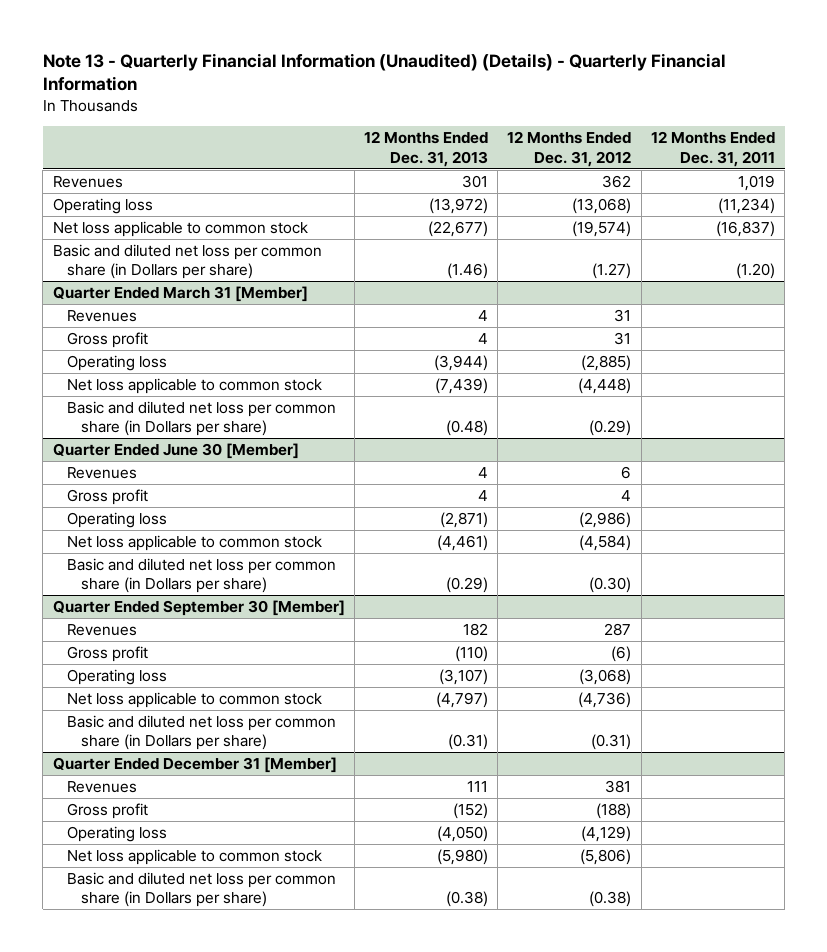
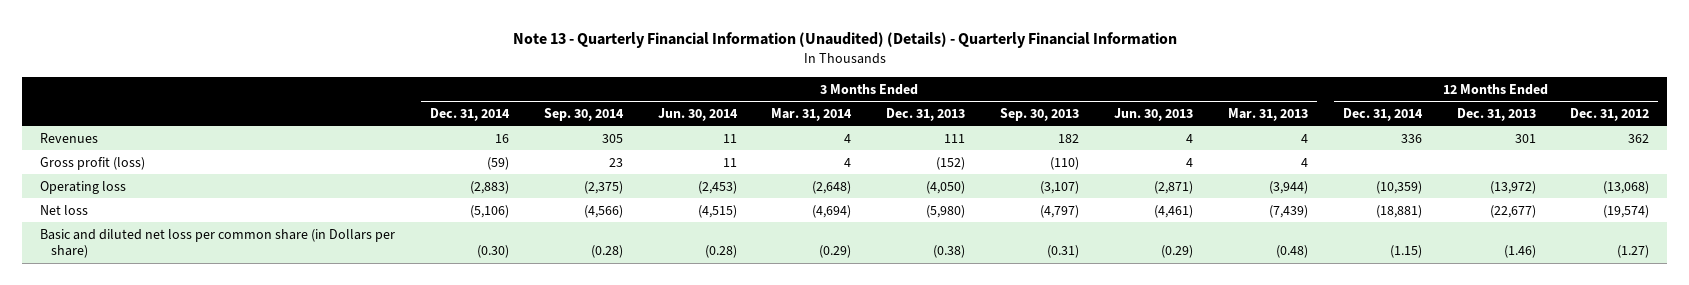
- | 12 Months Ended Dec. 31, 2013 | 12 Months Ended Dec. 31, 2012 | 12 Months Ended Dec. 31, 2011
+ | 3 Months Ended Dec. 31, 2014 | 3 Months Ended Sep. 30, 2014 | 3 Months Ended Jun. 30, 2014 | 3 Months Ended Mar. 31, 2014 | 3 Months Ended Dec. 31, 2013 | 3 Months Ended Sep. 30, 2013 | 3 Months Ended Jun. 30, 2013 | 3 Months Ended Mar. 31, 2013 | 12 Months Ended Dec. 31, 2014 | 12 Months Ended Dec. 31, 2013 | 12 Months Ended Dec. 31, 2012
+ Gross profit (loss) | (59) | 23 | 11 | 4 | (152) | (110) | 4 | 4 | | |
- Net loss applicable to common stock | (22,677) | (19,574) | (16,837)
+ Net loss | (5,106) | (4,566) | (4,515) | (4,694) | (5,980) | (4,797) | (4,461) | (7,439) | (18,881) | (22,677) | (19,574)
- Quarter Ended March 31 [Member]
- Revenues | 4 | 31 |
- Gross profit | 4 | 31 |
- Operating loss | (3,944) | (2,885) |
- Net loss applicable to common stock | (7,439) | (4,448) |
- Basic and diluted net loss per common share (in Dollars per share) | (0.48) | (0.29) |
- Quarter Ended June 30 [Member]
- Revenues | 4 | 6 |
- Gross profit | 4 | 4 |
- Operating loss | (2,871) | (2,986) |
- Net loss applicable to common stock | (4,461) | (4,584) |
- Basic and diluted net loss per common share (in Dollars per share) | (0.29) | (0.30) |
- Quarter Ended September 30 [Member]
- Revenues | 182 | 287 |
- Gross profit | (110) | (6) |
- Operating loss | (3,107) | (3,068) |
- Net loss applicable to common stock | (4,797) | (4,736) |
- Basic and diluted net loss per common share (in Dollars per share) | (0.31) | (0.31) |
- Quarter Ended December 31 [Member]
- Revenues | 111 | 381 |
- Gross profit | (152) | (188) |
- Operating loss | (4,050) | (4,129) |
- Net loss applicable to common stock | (5,980) | (5,806) |
- Basic and diluted net loss per common share (in Dollars per share) | (0.38) | (0.38) |

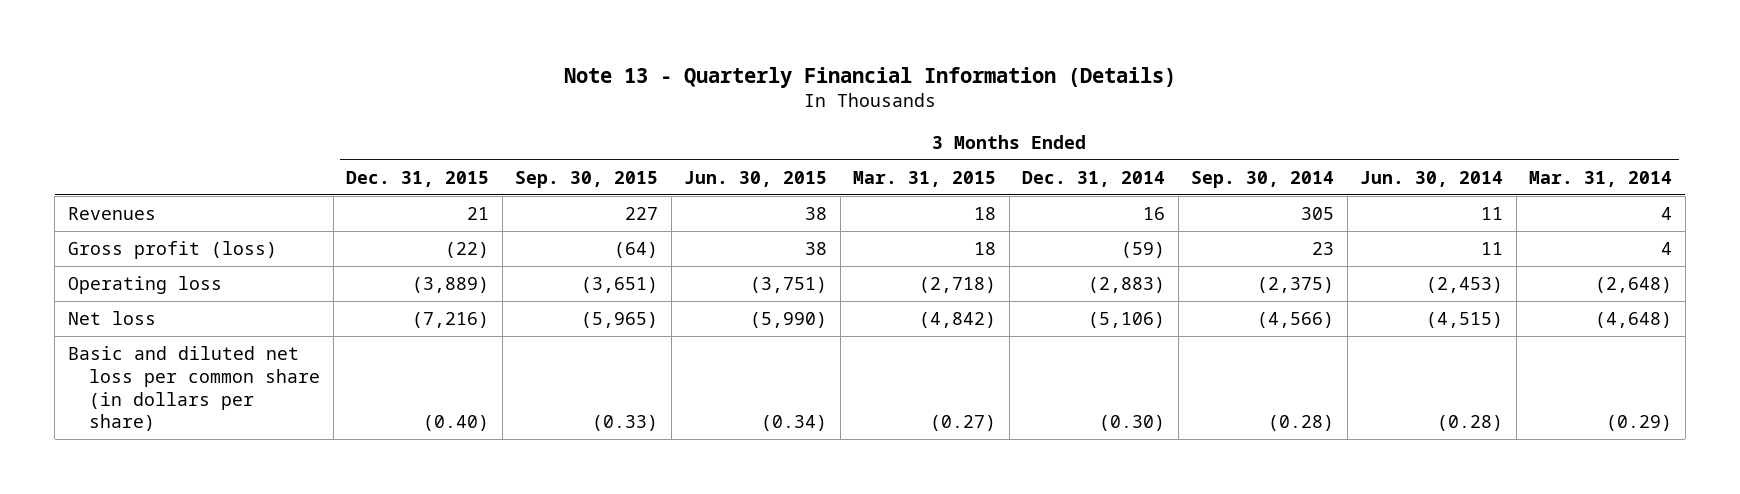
- Note 13 - Quarterly Financial Information (Unaudited) (Details) - Quarterly Financial Information
+ Note 13 - Quarterly Financial Information (Details)
- | 3 Months Ended Dec. 31, 2014 | 3 Months Ended Sep. 30, 2014 | 3 Months Ended Jun. 30, 2014 | 3 Months Ended Mar. 31, 2014 | 3 Months Ended Dec. 31, 2013 | 3 Months Ended Sep. 30, 2013 | 3 Months Ended Jun. 30, 2013 | 3 Months Ended Mar. 31, 2013 | 12 Months Ended Dec. 31, 2014 | 12 Months Ended Dec. 31, 2013 | 12 Months Ended Dec. 31, 2012
+ | 3 Months Ended Dec. 31, 2015 | 3 Months Ended Sep. 30, 2015 | 3 Months Ended Jun. 30, 2015 | 3 Months Ended Mar. 31, 2015 | 3 Months Ended Dec. 31, 2014 | 3 Months Ended Sep. 30, 2014 | 3 Months Ended Jun. 30, 2014 | 3 Months Ended Mar. 31, 2014
- Net loss | (5,106) | (4,566) | (4,515) | (4,694) | (5,980) | (4,797) | (4,461) | (7,439) | (18,881) | (22,677) | (19,574)
- Basic and diluted net loss per common share (in Dollars per share) | (0.30) | (0.28) | (0.28) | (0.29) | (0.38) | (0.31) | (0.29) | (0.48) | (1.15) | (1.46) | (1.27)
+ Net loss | (7,216) | (5,965) | (5,990) | (4,842) | (5,106) | (4,566) | (4,515) | (4,648)
+ Basic and diluted net loss per common share (in dollars per share) | (0.40) | (0.33) | (0.34) | (0.27) | (0.30) | (0.28) | (0.28) | (0.29)

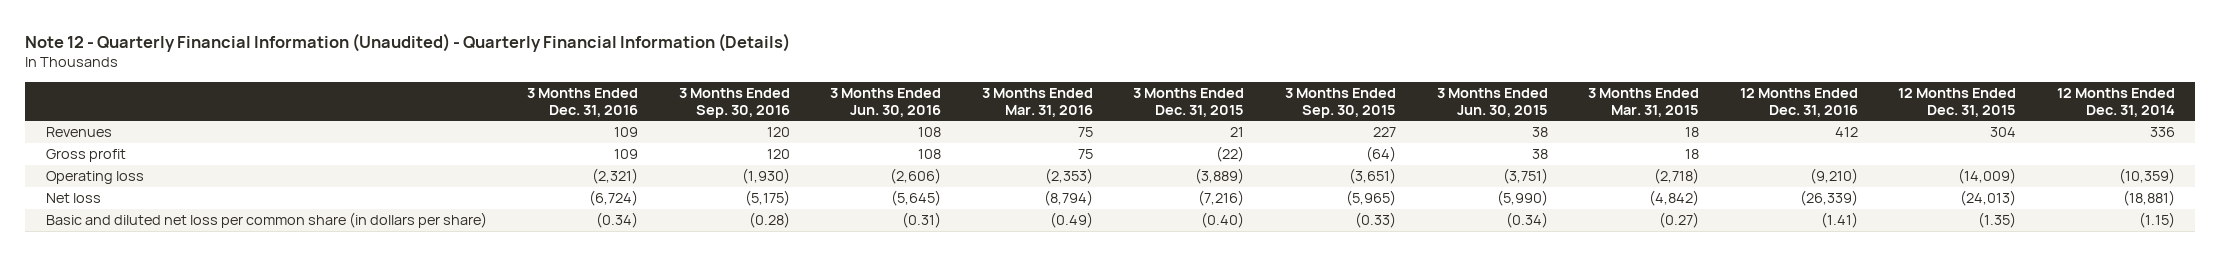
- Note 13 - Quarterly Financial Information (Details)
+ Note 12 - Quarterly Financial Information (Unaudited) - Quarterly Financial Information (Details)
- | 3 Months Ended Dec. 31, 2015 | 3 Months Ended Sep. 30, 2015 | 3 Months Ended Jun. 30, 2015 | 3 Months Ended Mar. 31, 2015 | 3 Months Ended Dec. 31, 2014 | 3 Months Ended Sep. 30, 2014 | 3 Months Ended Jun. 30, 2014 | 3 Months Ended Mar. 31, 2014
+ | 3 Months Ended Dec. 31, 2016 | 3 Months Ended Sep. 30, 2016 | 3 Months Ended Jun. 30, 2016 | 3 Months Ended Mar. 31, 2016 | 3 Months Ended Dec. 31, 2015 | 3 Months Ended Sep. 30, 2015 | 3 Months Ended Jun. 30, 2015 | 3 Months Ended Mar. 31, 2015 | 12 Months Ended Dec. 31, 2016 | 12 Months Ended Dec. 31, 2015 | 12 Months Ended Dec. 31, 2014
- Gross profit (loss) | (22) | (64) | 38 | 18 | (59) | 23 | 11 | 4
+ Gross profit | 109 | 120 | 108 | 75 | (22) | (64) | 38 | 18 | | |

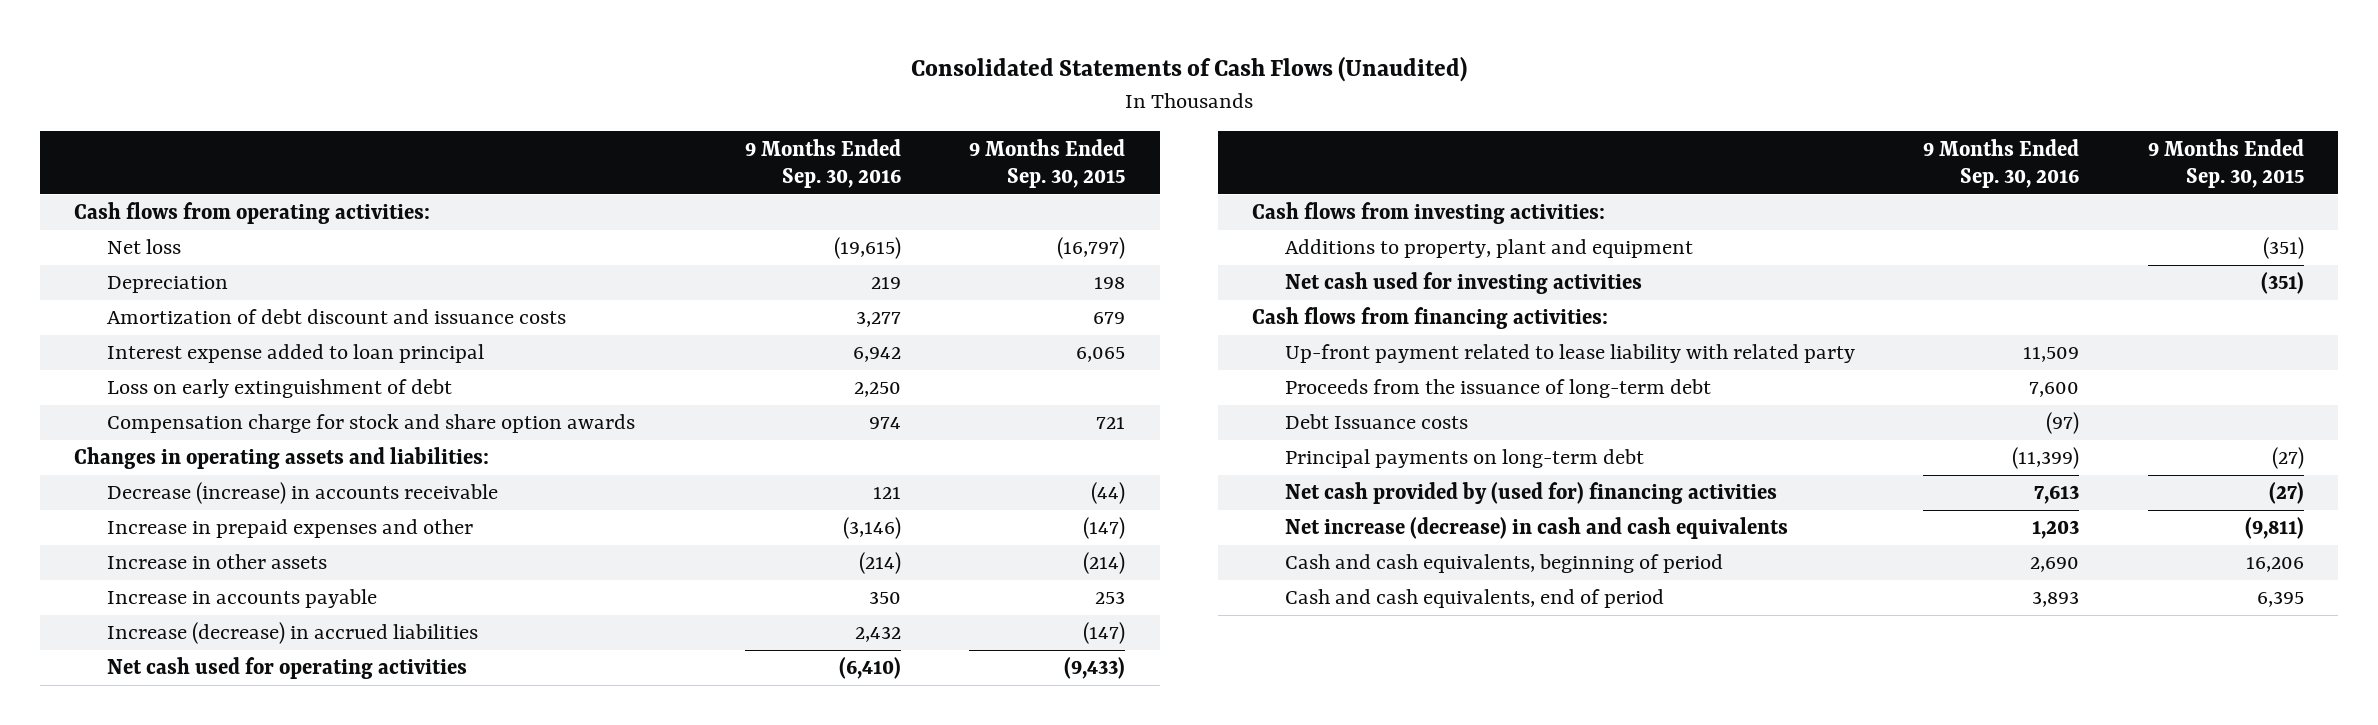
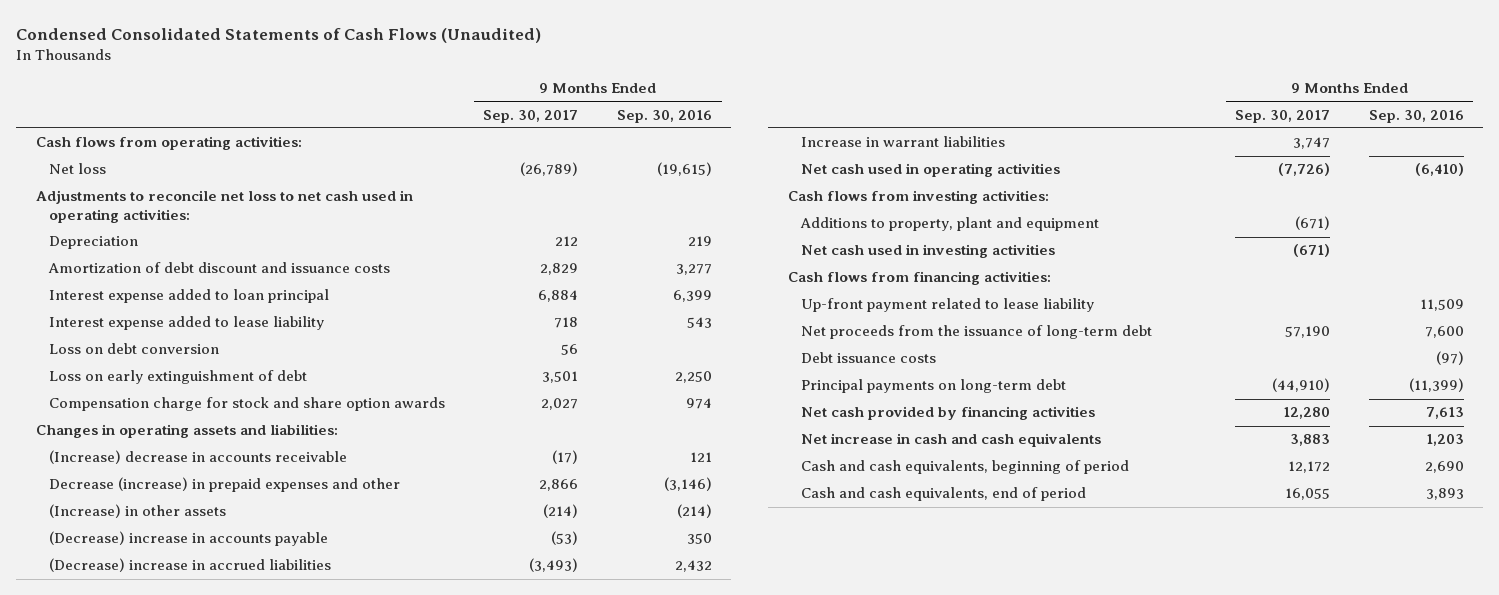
- Consolidated Statements of Cash Flows (Unaudited)
+ Condensed Consolidated Statements of Cash Flows (Unaudited)
- | 9 Months Ended Sep. 30, 2016 | 9 Months Ended Sep. 30, 2015
+ | 9 Months Ended Sep. 30, 2017 | 9 Months Ended Sep. 30, 2016
+ Adjustments to reconcile net loss to net cash used in operating activities:
- Interest expense added to loan principal | 6,942 | 6,065
+ Interest expense added to loan principal | 6,884 | 6,399
+ Interest expense added to lease liability | 718 | 543
+ Loss on debt conversion | 56 |
- Decrease (increase) in accounts receivable | 121 | (44)
- Increase in prepaid expenses and other | (3,146) | (147)
- Increase in other assets | (214) | (214)
- Increase in accounts payable | 350 | 253
- Increase (decrease) in accrued liabilities | 2,432 | (147)
- Net cash used for operating activities | (6,410) | (9,433)
+ (Increase) decrease in accounts receivable | (17) | 121
+ Decrease (increase) in prepaid expenses and other | 2,866 | (3,146)
+ (Increase) in other assets | (214) | (214)
+ (Decrease) increase in accounts payable | (53) | 350
+ (Decrease) increase in accrued liabilities | (3,493) | 2,432
+ Increase in warrant liabilities | 3,747 |
+ Net cash used in operating activities | (7,726) | (6,410)
- Net cash used for investing activities | | (351)
+ Net cash used in investing activities | (671) |
- Up-front payment related to lease liability with related party | 11,509 |
- Proceeds from the issuance of long-term debt | 7,600 |
- Debt Issuance costs | (97) |
+ Up-front payment related to lease liability | | 11,509
+ Net proceeds from the issuance of long-term debt | 57,190 | 7,600
+ Debt issuance costs | | (97)
- Net cash provided by (used for) financing activities | 7,613 | (27)
- Net increase (decrease) in cash and cash equivalents | 1,203 | (9,811)
+ Net cash provided by financing activities | 12,280 | 7,613
+ Net increase in cash and cash equivalents | 3,883 | 1,203

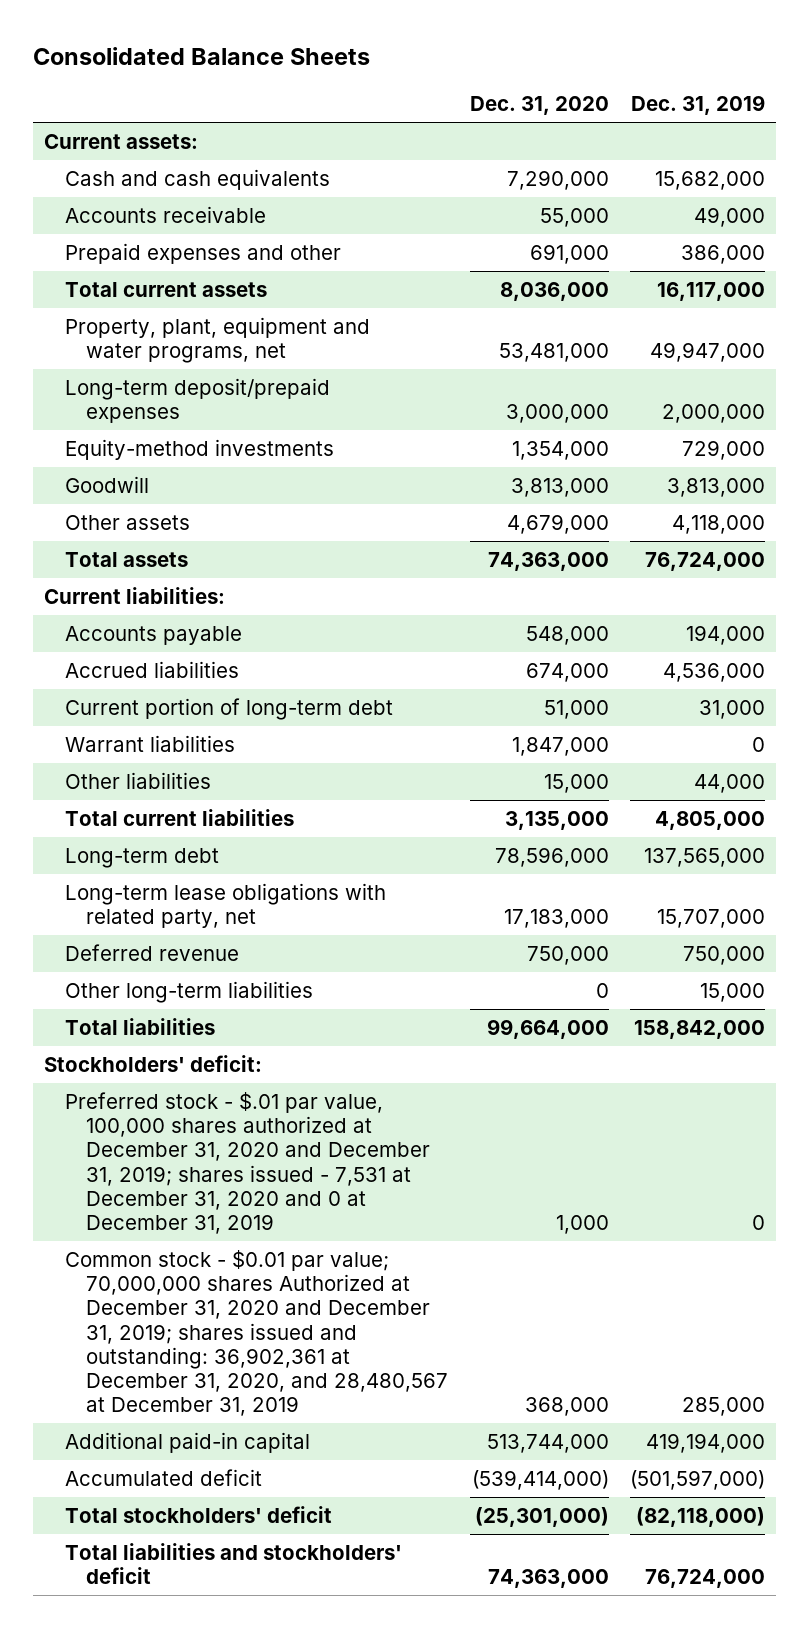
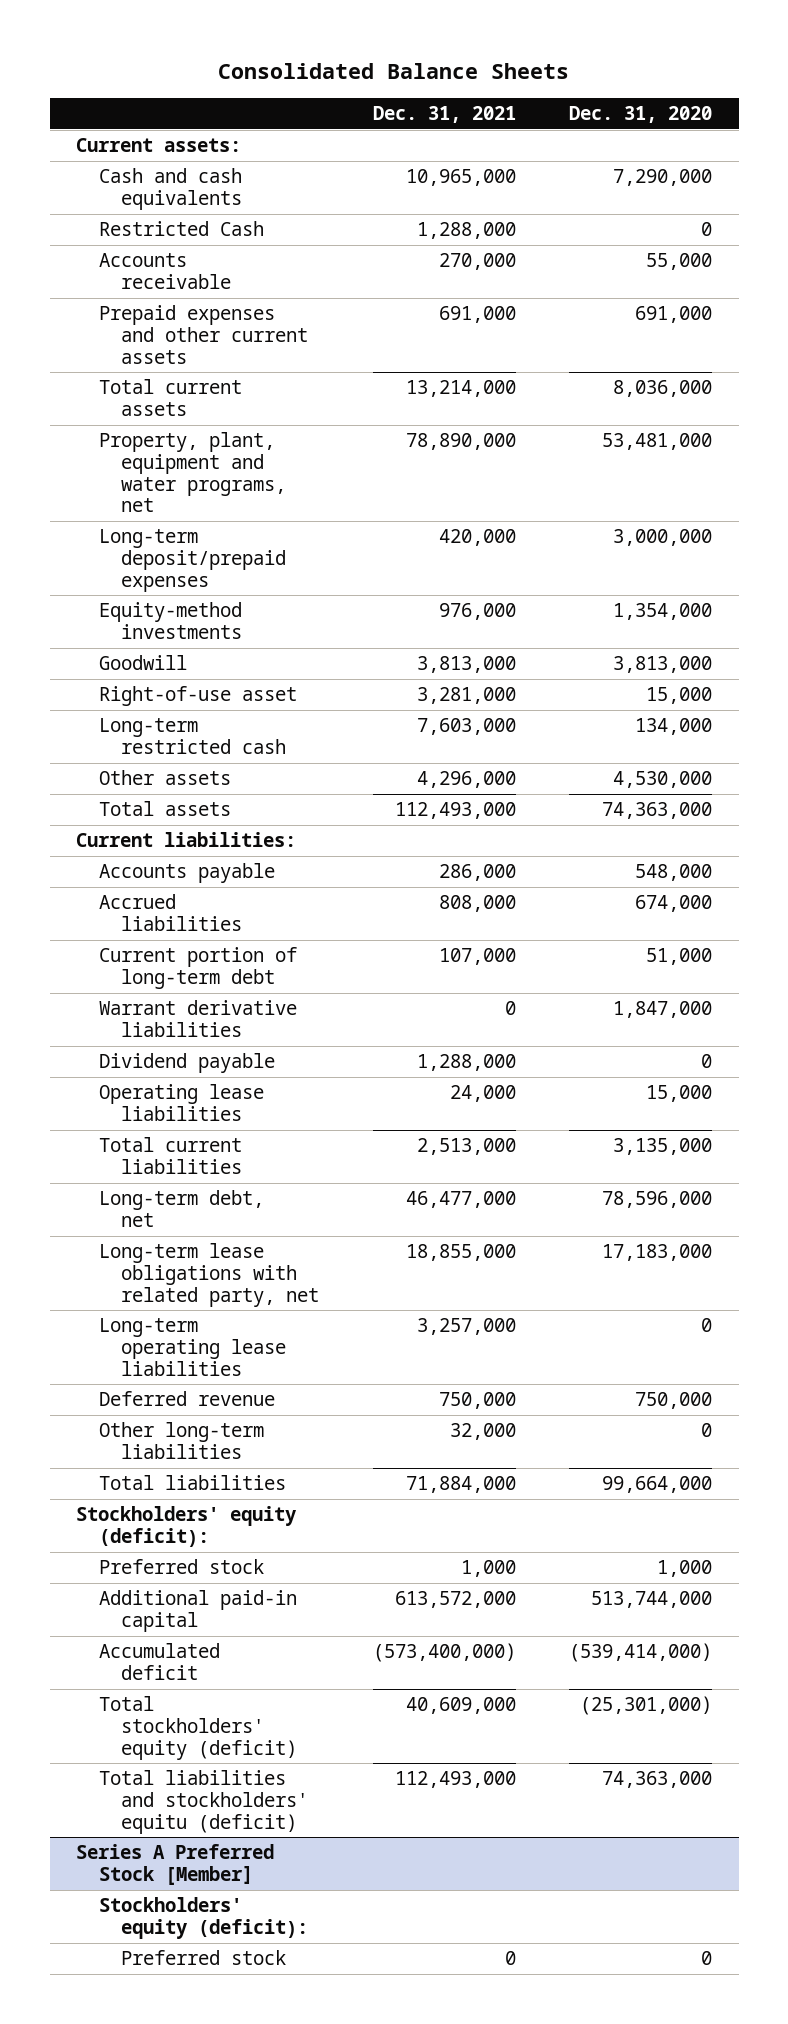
- | Dec. 31, 2020 | Dec. 31, 2019
+ | Dec. 31, 2021 | Dec. 31, 2020
+ Restricted Cash | 1,288,000 | 0
- Prepaid expenses and other | 691,000 | 386,000
+ Prepaid expenses and other current assets | 691,000 | 691,000
- Other assets | 4,679,000 | 4,118,000
+ Right-of-use asset | 3,281,000 | 15,000
+ Long-term restricted cash | 7,603,000 | 134,000
+ Other assets | 4,296,000 | 4,530,000
- Warrant liabilities | 1,847,000 | 0
- Other liabilities | 15,000 | 44,000
+ Warrant derivative liabilities | 0 | 1,847,000
+ Dividend payable | 1,288,000 | 0
+ Operating lease liabilities | 24,000 | 15,000
- Long-term debt | 78,596,000 | 137,565,000
+ Long-term debt, net | 46,477,000 | 78,596,000
+ Long-term operating lease liabilities | 3,257,000 | 0
- Stockholders' deficit:
- Preferred stock - $.01 par value, 100,000 shares authorized at December 31, 2020 and December 31, 2019; shares issued - 7,531 at December 31, 2020 and 0 at December 31, 2019 | 1,000 | 0
- Common stock - $0.01 par value; 70,000,000 shares Authorized at December 31, 2020 and December 31, 2019; shares issued and outstanding: 36,902,361 at December 31, 2020, and 28,480,567 at December 31, 2019 | 368,000 | 285,000
+ Stockholders' equity (deficit):
+ Preferred stock | 1,000 | 1,000
- Total stockholders' deficit | (25,301,000) | (82,118,000)
- Total liabilities and stockholders' deficit | 74,363,000 | 76,724,000
+ Total stockholders' equity (deficit) | 40,609,000 | (25,301,000)
+ Total liabilities and stockholders' equitu (deficit) | 112,493,000 | 74,363,000
+ Series A Preferred Stock [Member]
+ Stockholders' equity (deficit):
+ Preferred stock | 0 | 0

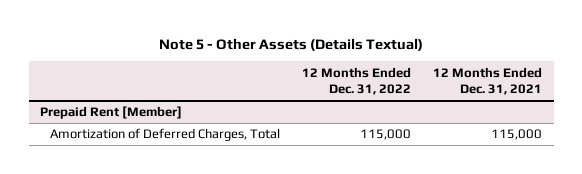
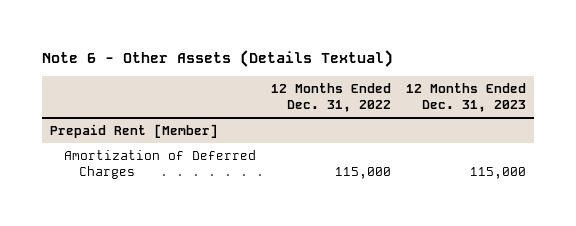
- Note 5 - Other Assets (Details Textual)
+ Note 6 - Other Assets (Details Textual)
- | 12 Months Ended Dec. 31, 2022 | 12 Months Ended Dec. 31, 2021
+ | 12 Months Ended Dec. 31, 2022 | 12 Months Ended Dec. 31, 2023
@ Prepaid Rent [Member]
- Amortization of Deferred Charges, Total | 115,000 | 115,000
+ Amortization of Deferred Charges | 115,000 | 115,000

